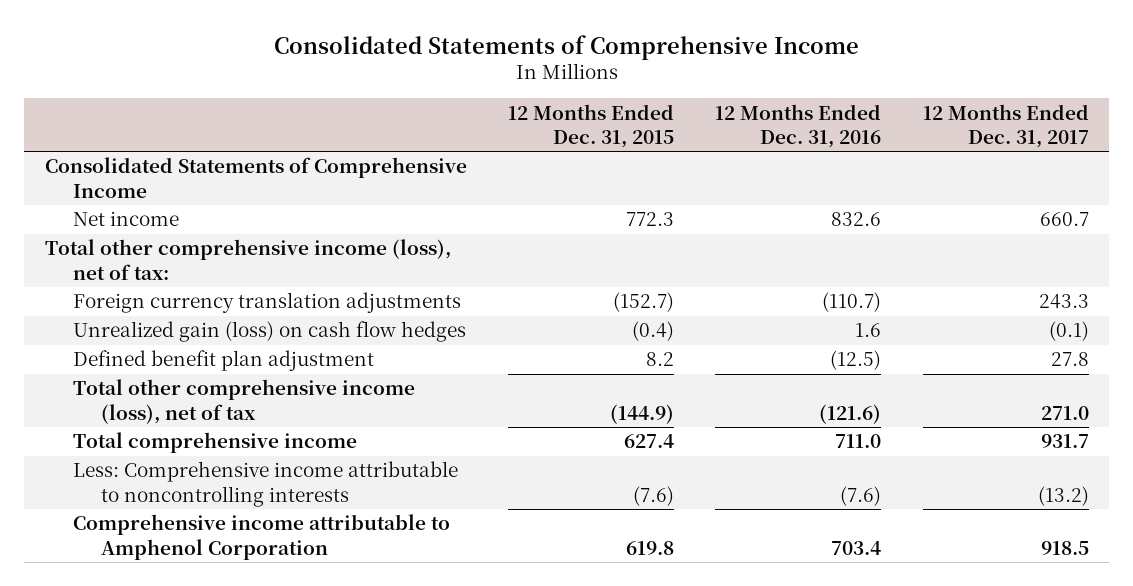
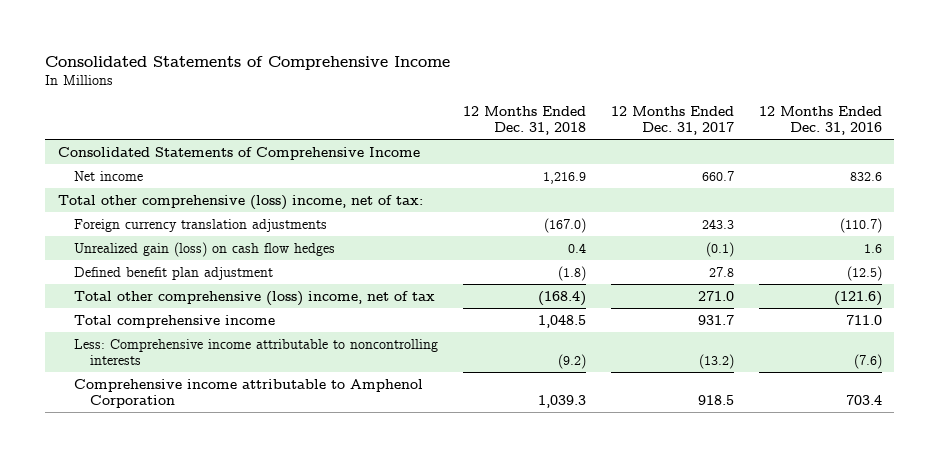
- | 12 Months Ended Dec. 31, 2015 | 12 Months Ended Dec. 31, 2016 | 12 Months Ended Dec. 31, 2017
+ | 12 Months Ended Dec. 31, 2018 | 12 Months Ended Dec. 31, 2017 | 12 Months Ended Dec. 31, 2016
- Total other comprehensive income (loss), net of tax:
+ Total other comprehensive (loss) income, net of tax:
- Total other comprehensive income (loss), net of tax | (144.9) | (121.6) | 271.0
+ Total other comprehensive (loss) income, net of tax | (168.4) | 271.0 | (121.6)

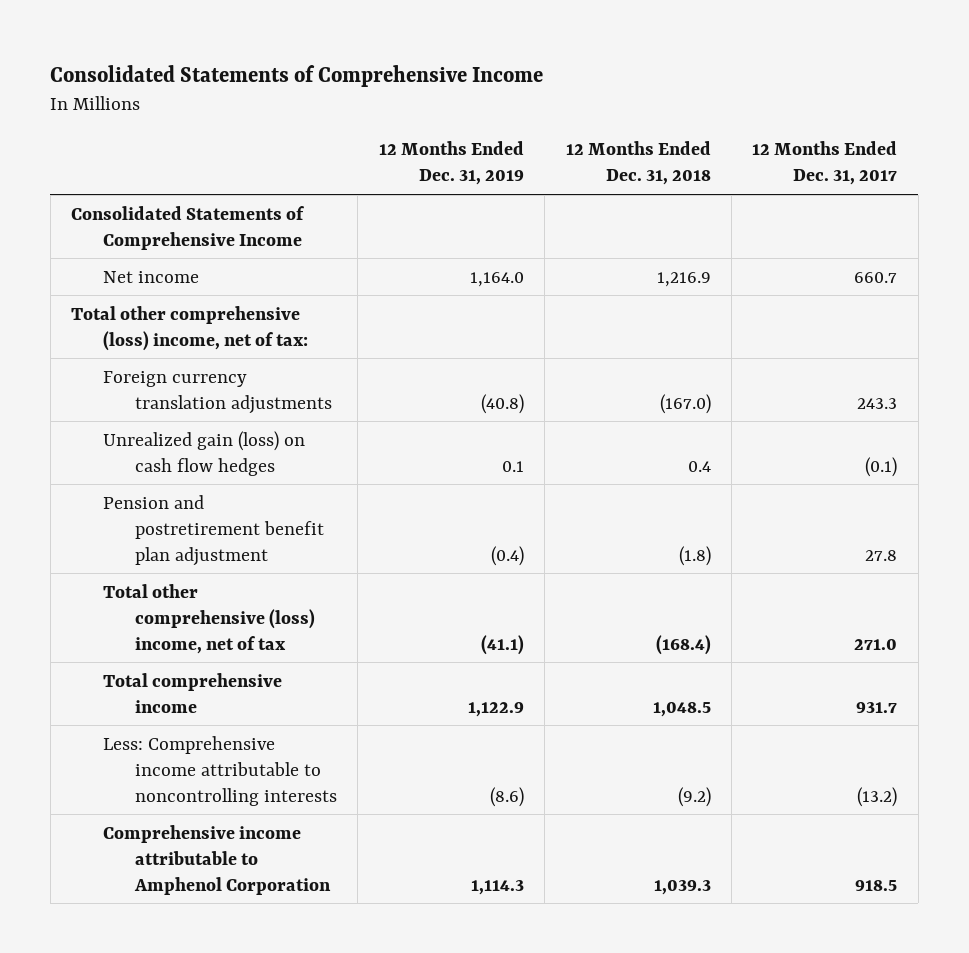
- | 12 Months Ended Dec. 31, 2018 | 12 Months Ended Dec. 31, 2017 | 12 Months Ended Dec. 31, 2016
+ | 12 Months Ended Dec. 31, 2019 | 12 Months Ended Dec. 31, 2018 | 12 Months Ended Dec. 31, 2017
- Defined benefit plan adjustment | (1.8) | 27.8 | (12.5)
+ Pension and postretirement benefit plan adjustment | (0.4) | (1.8) | 27.8

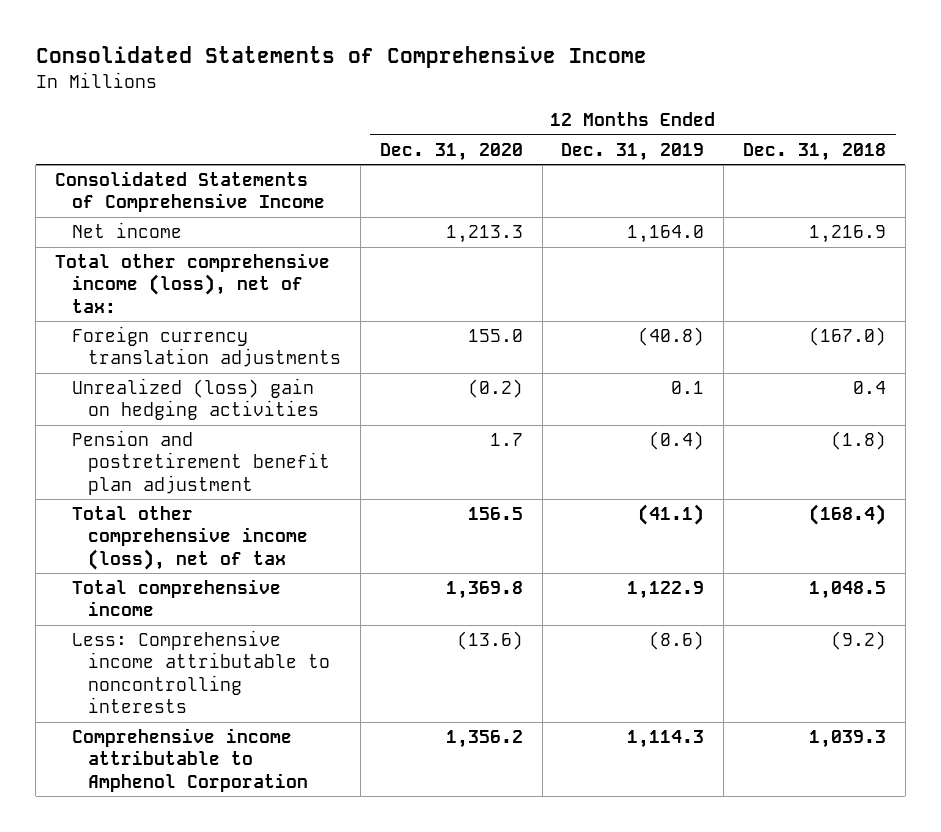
- | 12 Months Ended Dec. 31, 2019 | 12 Months Ended Dec. 31, 2018 | 12 Months Ended Dec. 31, 2017
+ | 12 Months Ended Dec. 31, 2020 | 12 Months Ended Dec. 31, 2019 | 12 Months Ended Dec. 31, 2018
- Total other comprehensive (loss) income, net of tax:
+ Total other comprehensive income (loss), net of tax:
- Unrealized gain (loss) on cash flow hedges | 0.1 | 0.4 | (0.1)
+ Unrealized (loss) gain on hedging activities | (0.2) | 0.1 | 0.4
- Total other comprehensive (loss) income, net of tax | (41.1) | (168.4) | 271.0
+ Total other comprehensive income (loss), net of tax | 156.5 | (41.1) | (168.4)

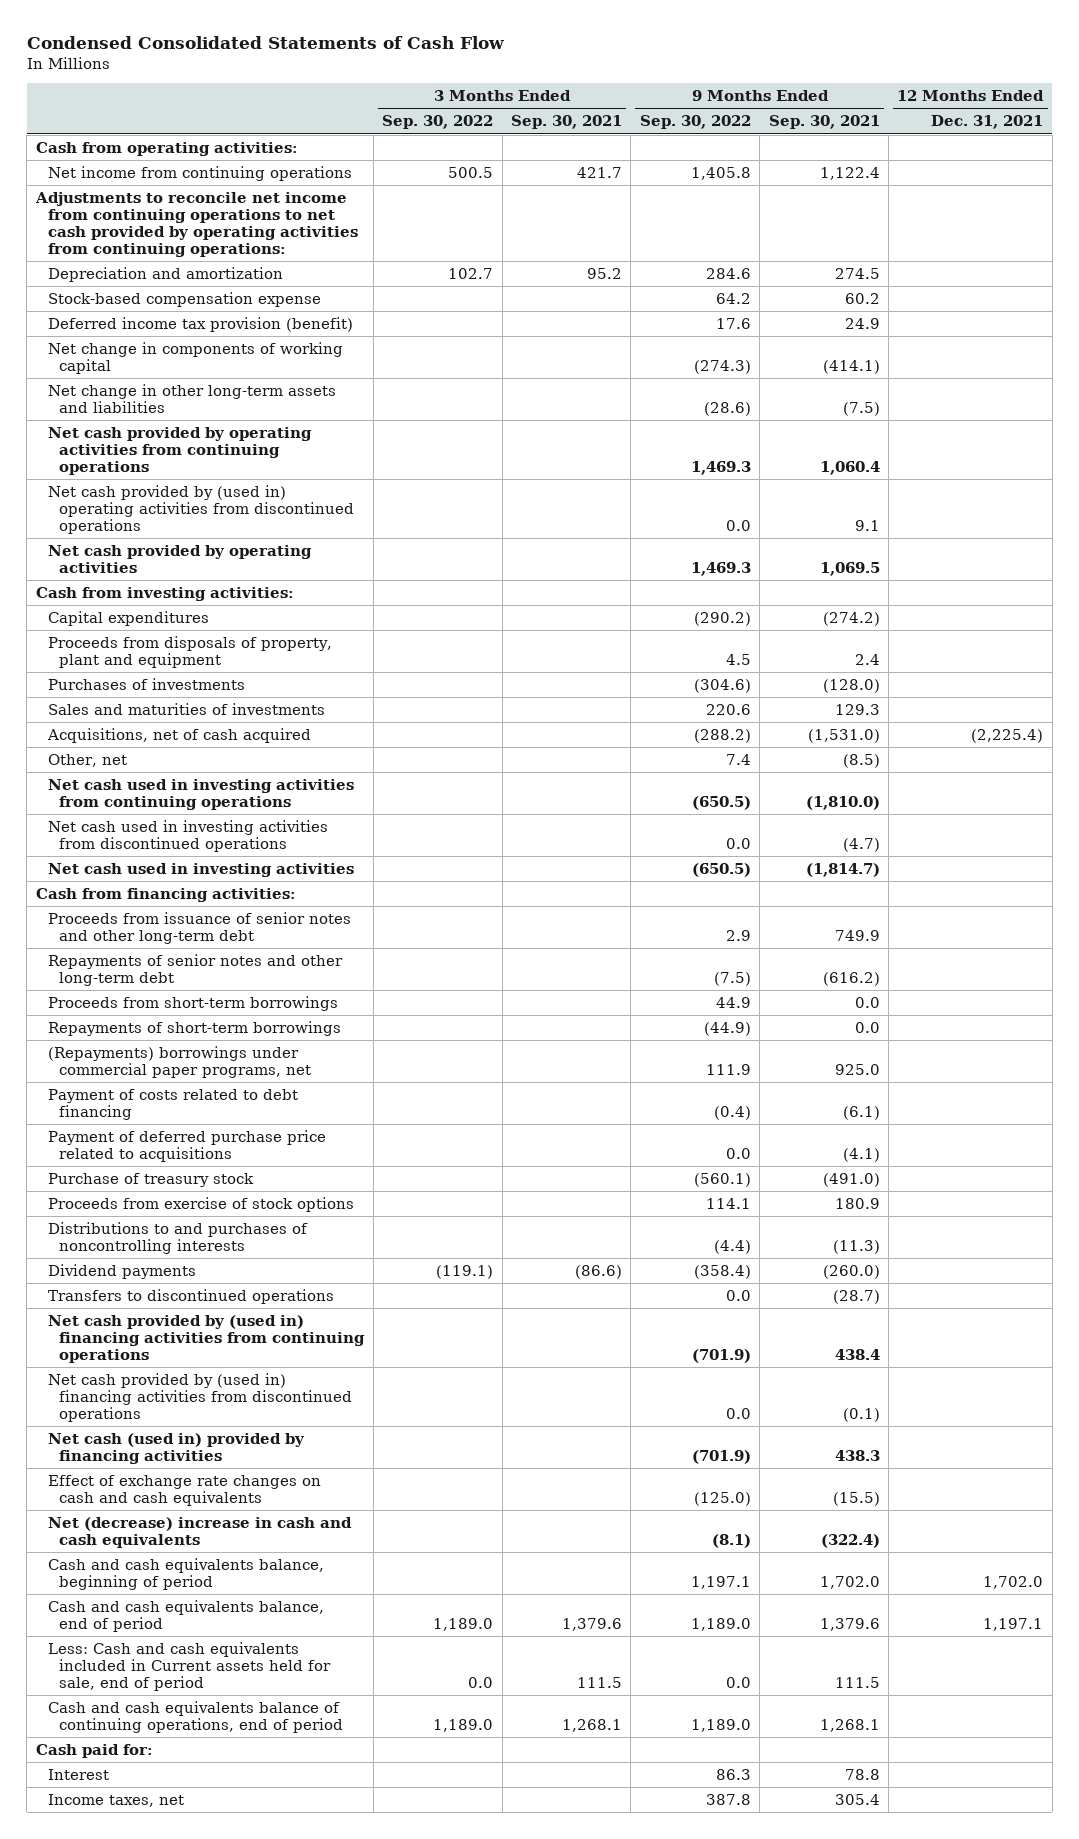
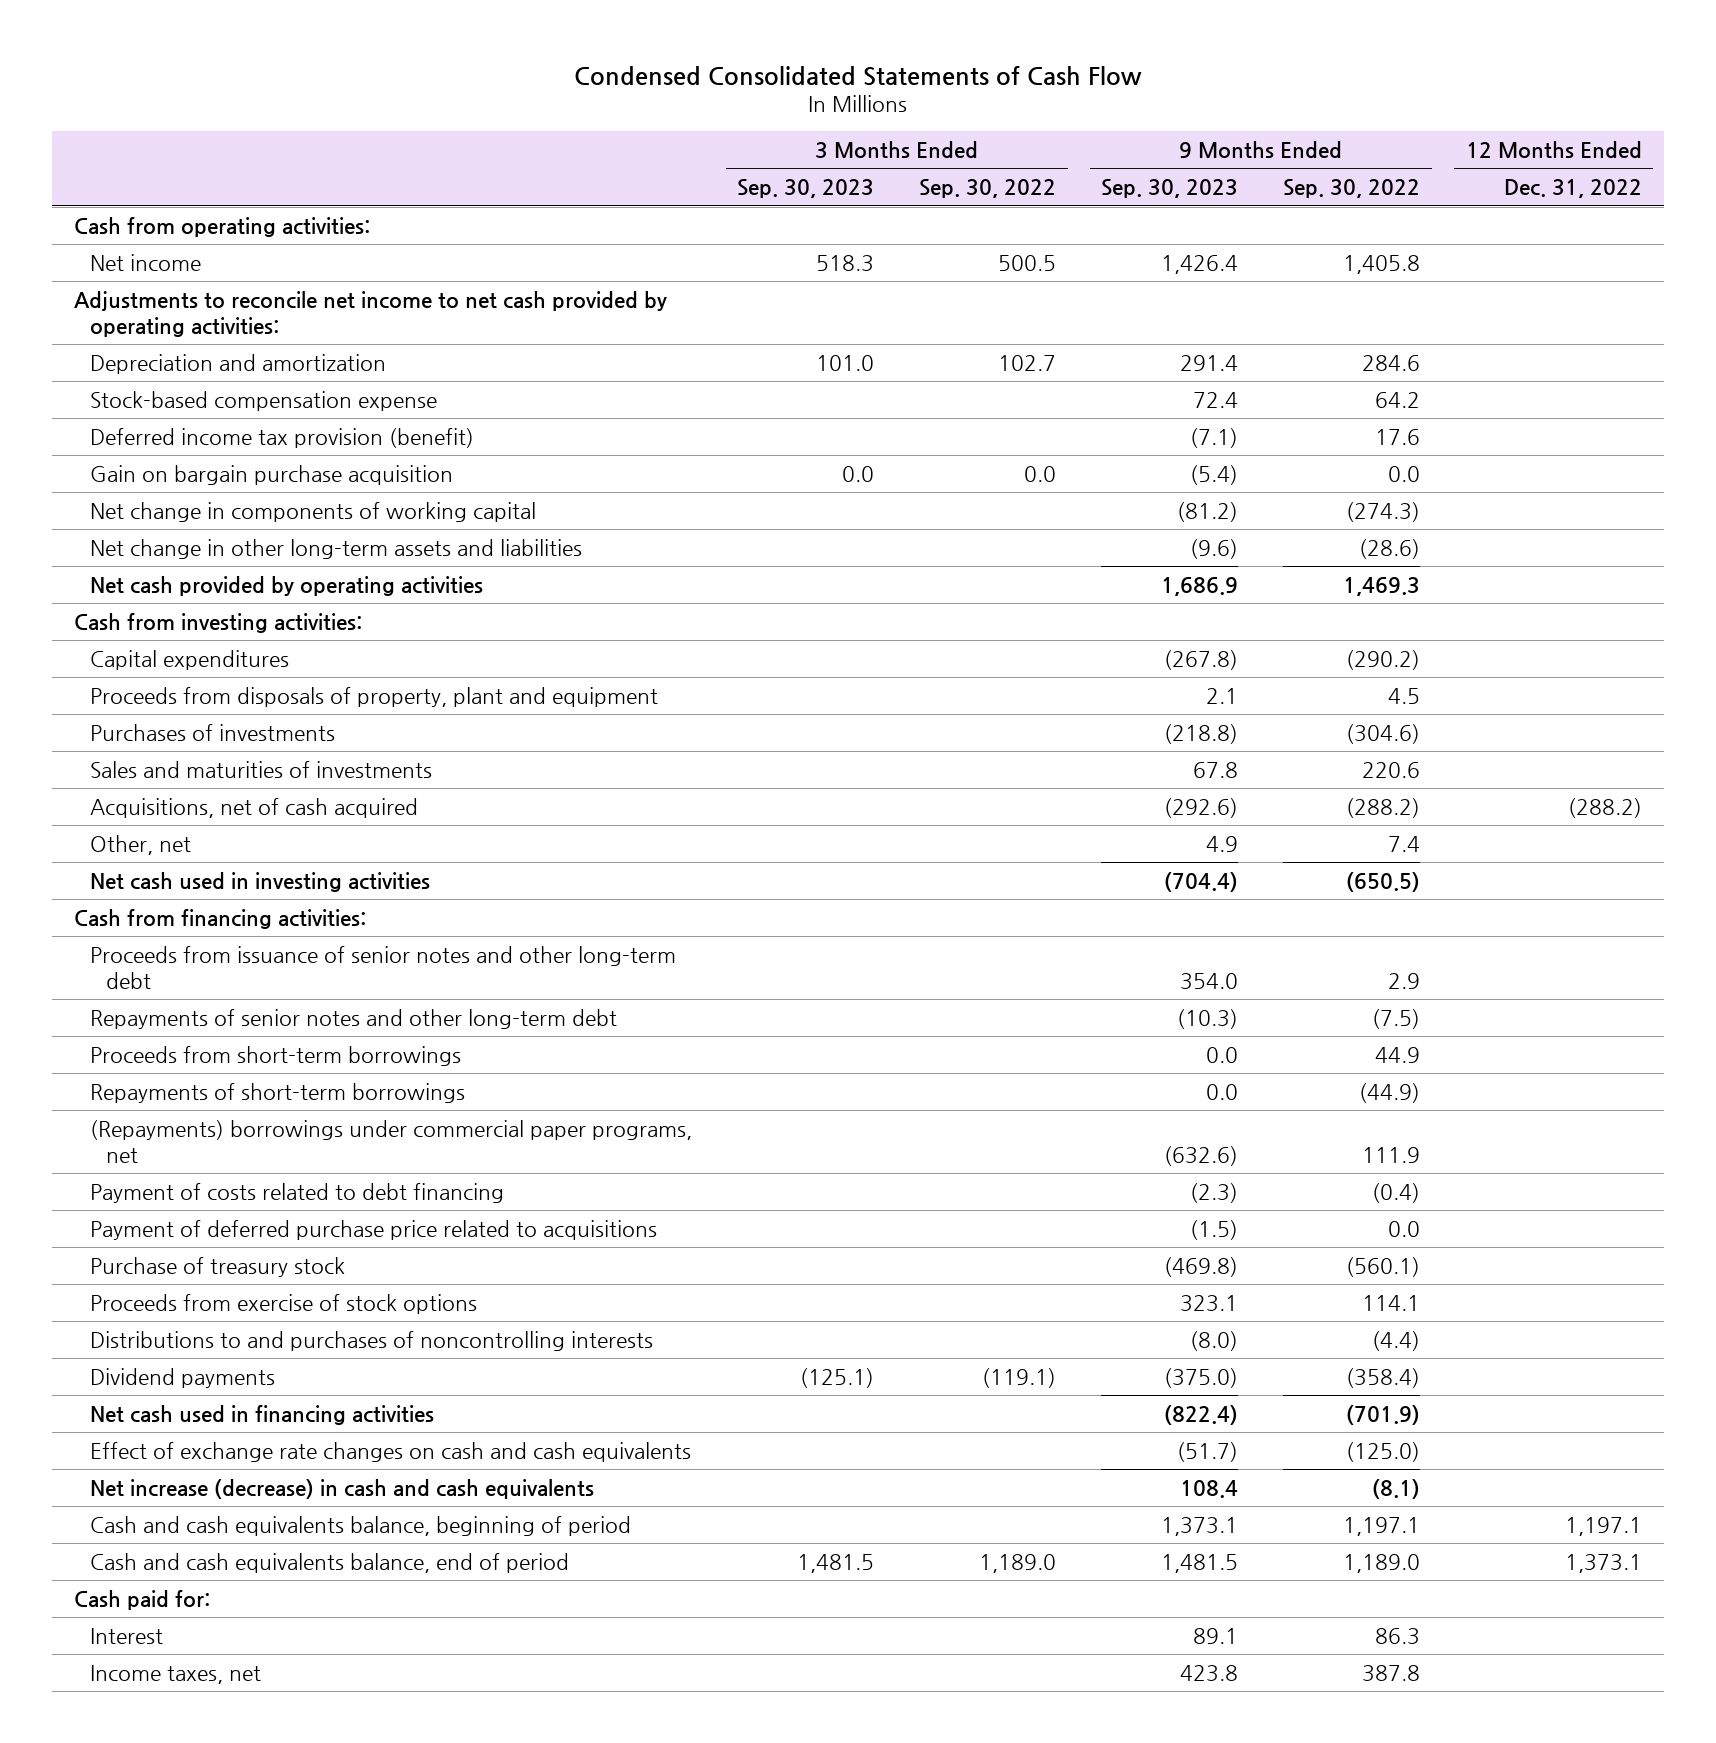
- | 3 Months Ended Sep. 30, 2022 | 3 Months Ended Sep. 30, 2021 | 9 Months Ended Sep. 30, 2022 | 9 Months Ended Sep. 30, 2021 | 12 Months Ended Dec. 31, 2021
+ | 3 Months Ended Sep. 30, 2023 | 3 Months Ended Sep. 30, 2022 | 9 Months Ended Sep. 30, 2023 | 9 Months Ended Sep. 30, 2022 | 12 Months Ended Dec. 31, 2022
- Net income from continuing operations | 500.5 | 421.7 | 1,405.8 | 1,122.4 |
- Adjustments to reconcile net income from continuing operations to net cash provided by operating activities from continuing operations:
+ Net income | 518.3 | 500.5 | 1,426.4 | 1,405.8 |
+ Adjustments to reconcile net income to net cash provided by operating activities:
+ Gain on bargain purchase acquisition | 0.0 | 0.0 | (5.4) | 0.0 |
- Net cash provided by operating activities from continuing operations | | | 1,469.3 | 1,060.4 |
- Net cash provided by (used in) operating activities from discontinued operations | | | 0.0 | 9.1 |
- Net cash used in investing activities from continuing operations | | | (650.5) | (1,810.0) |
- Net cash used in investing activities from discontinued operations | | | 0.0 | (4.7) |
- Transfers to discontinued operations | | | 0.0 | (28.7) |
- Net cash provided by (used in) financing activities from continuing operations | | | (701.9) | 438.4 |
- Net cash provided by (used in) financing activities from discontinued operations | | | 0.0 | (0.1) |
- Net cash (used in) provided by financing activities | | | (701.9) | 438.3 |
+ Net cash used in financing activities | | | (822.4) | (701.9) |
- Net (decrease) increase in cash and cash equivalents | | | (8.1) | (322.4) |
+ Net increase (decrease) in cash and cash equivalents | | | 108.4 | (8.1) |
- Less: Cash and cash equivalents included in Current assets held for sale, end of period | 0.0 | 111.5 | 0.0 | 111.5 |
- Cash and cash equivalents balance of continuing operations, end of period | 1,189.0 | 1,268.1 | 1,189.0 | 1,268.1 |

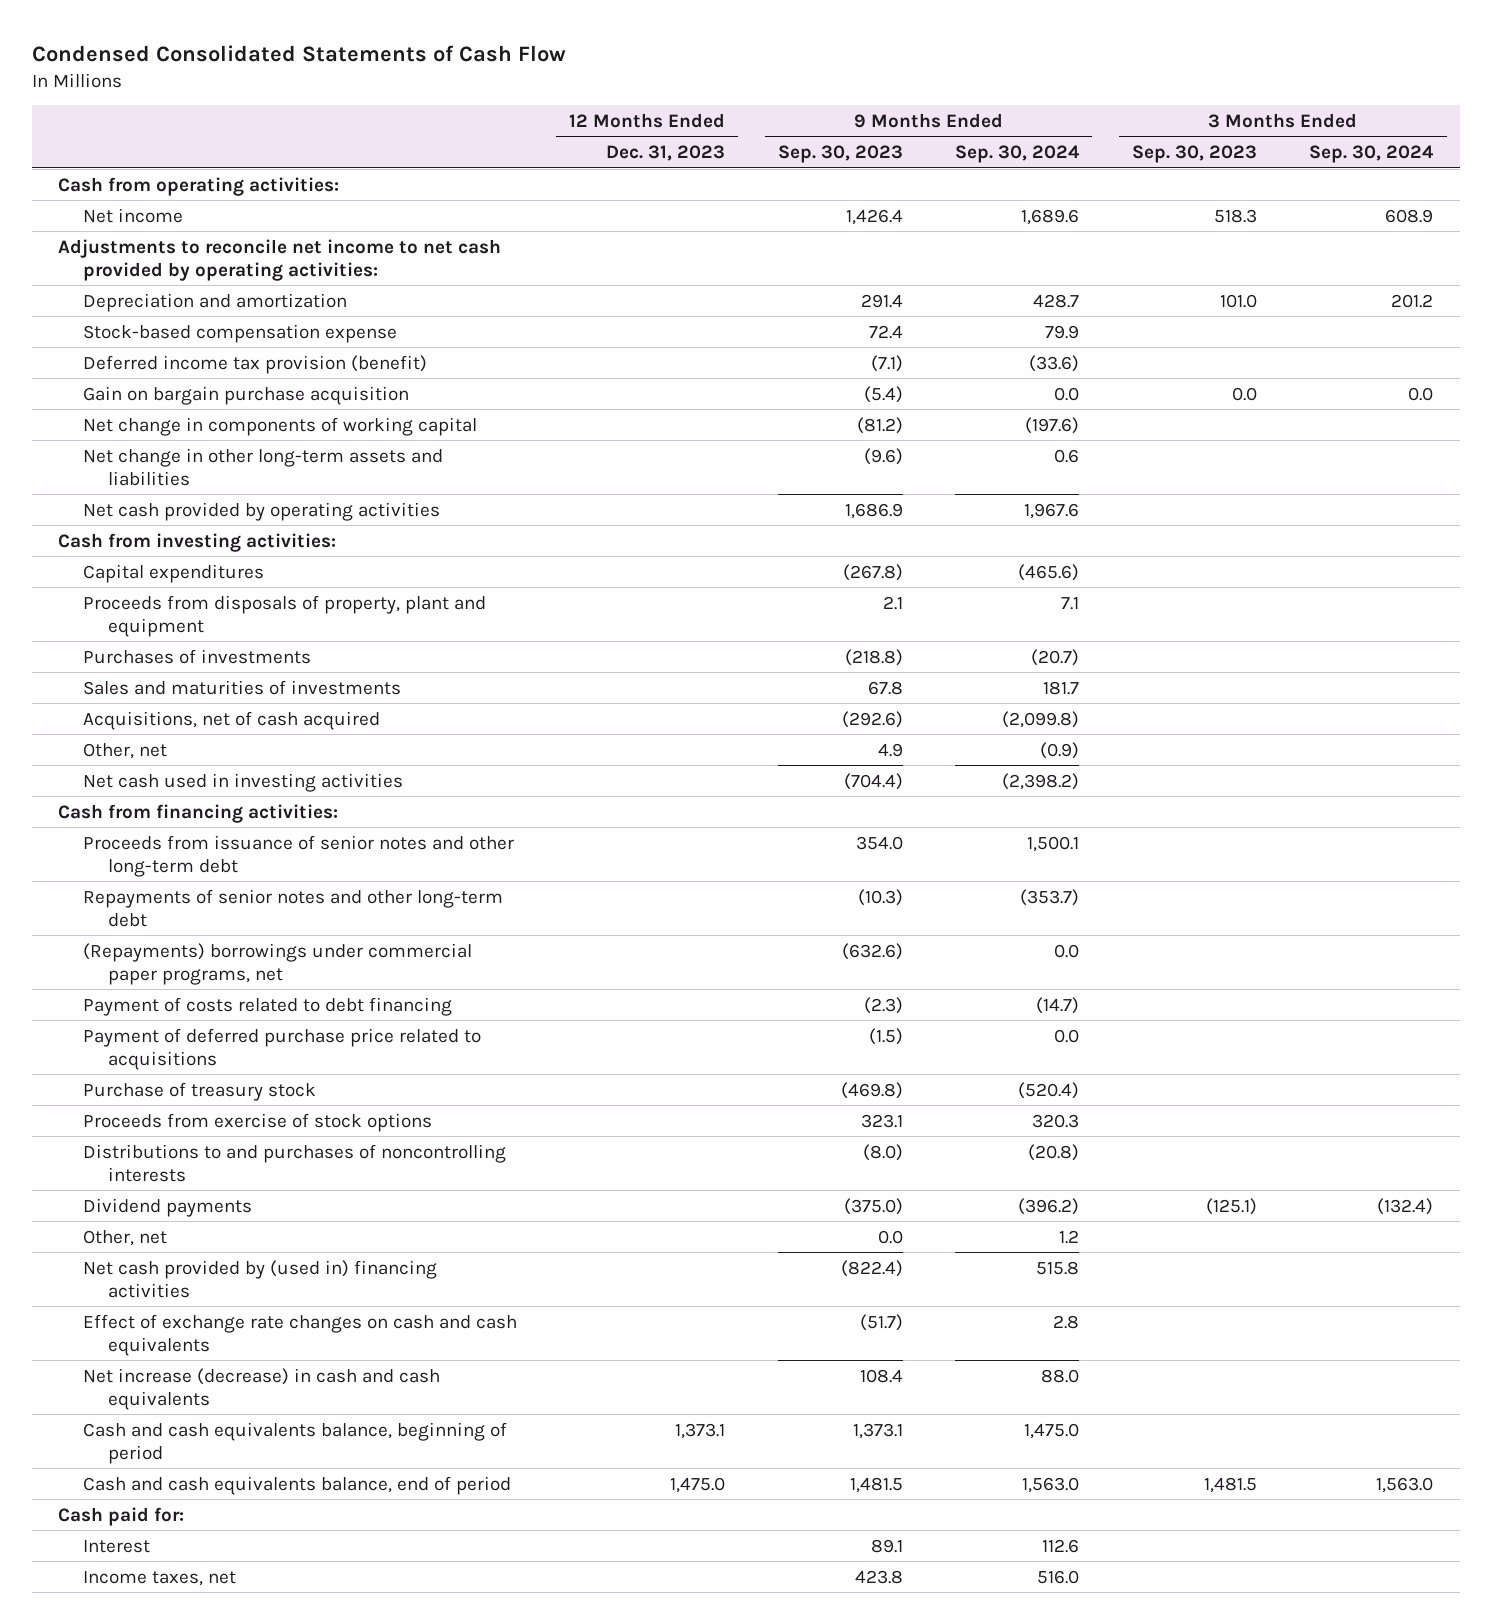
- | 3 Months Ended Sep. 30, 2023 | 3 Months Ended Sep. 30, 2022 | 9 Months Ended Sep. 30, 2023 | 9 Months Ended Sep. 30, 2022 | 12 Months Ended Dec. 31, 2022
+ | 12 Months Ended Dec. 31, 2023 | 9 Months Ended Sep. 30, 2023 | 9 Months Ended Sep. 30, 2024 | 3 Months Ended Sep. 30, 2023 | 3 Months Ended Sep. 30, 2024
- Proceeds from short-term borrowings | | | 0.0 | 44.9 |
- Repayments of short-term borrowings | | | 0.0 | (44.9) |
- Net cash used in financing activities | | | (822.4) | (701.9) |
+ Other, net | | 0.0 | 1.2 | |
+ Net cash provided by (used in) financing activities | | (822.4) | 515.8 | |

